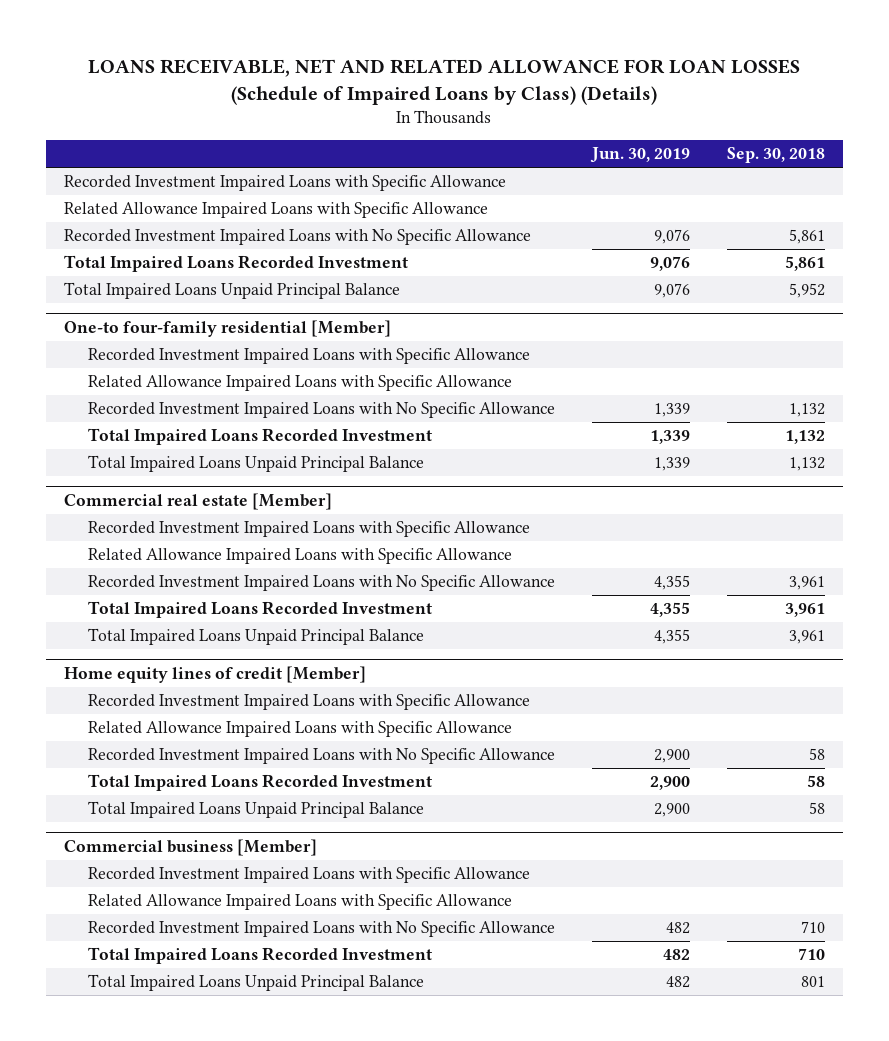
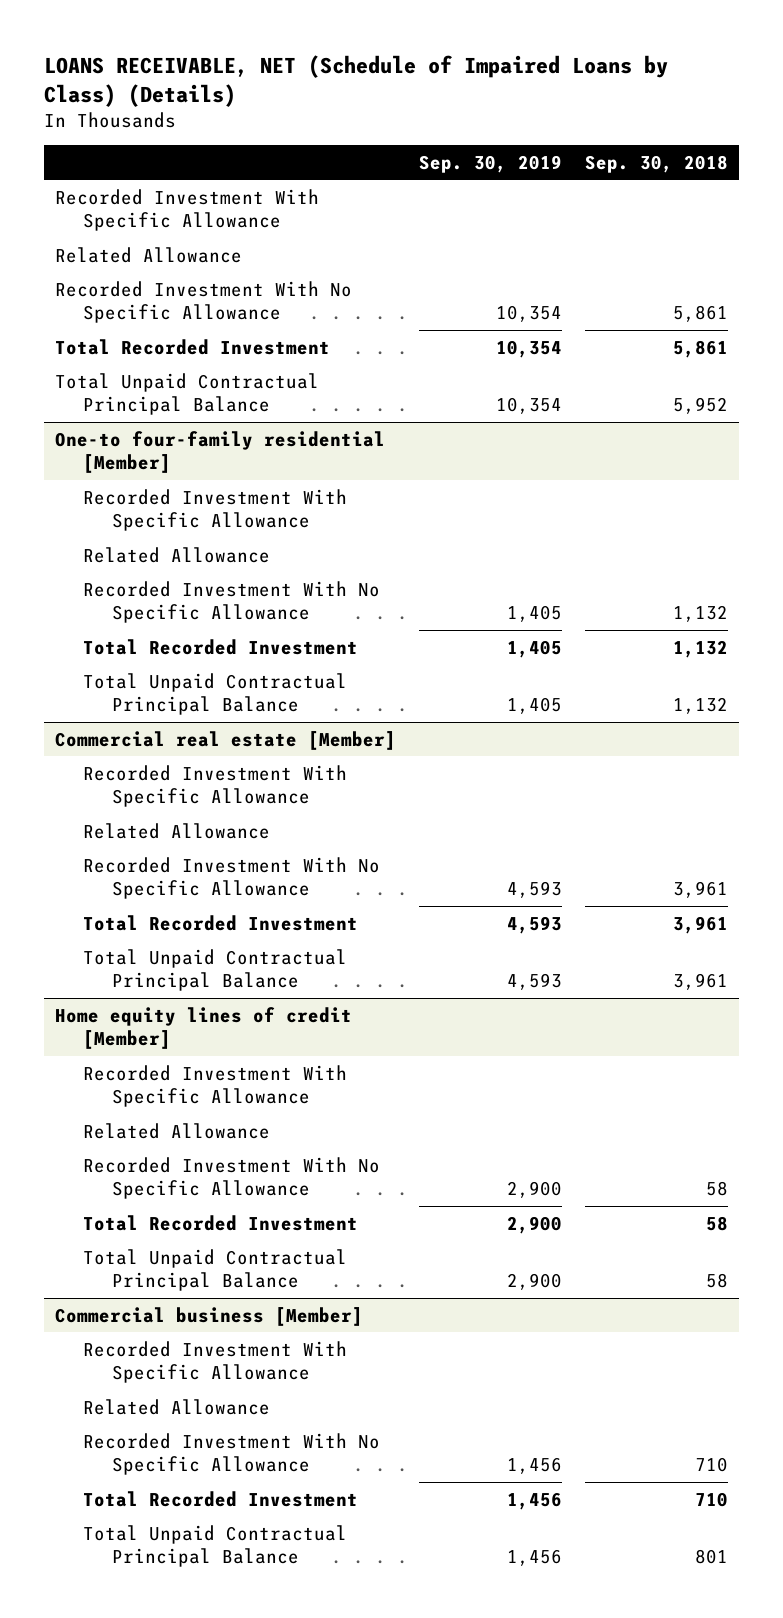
- LOANS RECEIVABLE, NET AND RELATED ALLOWANCE FOR LOAN LOSSES (Schedule of Impaired Loans by Class) (Details)
+ LOANS RECEIVABLE, NET (Schedule of Impaired Loans by Class) (Details)
- | Jun. 30, 2019 | Sep. 30, 2018
+ | Sep. 30, 2019 | Sep. 30, 2018
- Recorded Investment Impaired Loans with Specific Allowance
- Related Allowance Impaired Loans with Specific Allowance
- Recorded Investment Impaired Loans with No Specific Allowance | 9,076 | 5,861
- Total Impaired Loans Recorded Investment | 9,076 | 5,861
- Total Impaired Loans Unpaid Principal Balance | 9,076 | 5,952
+ Recorded Investment With Specific Allowance
+ Related Allowance
+ Recorded Investment With No Specific Allowance | 10,354 | 5,861
+ Total Recorded Investment | 10,354 | 5,861
+ Total Unpaid Contractual Principal Balance | 10,354 | 5,952
@ One-to four-family residential [Member]
- Recorded Investment Impaired Loans with Specific Allowance
- Related Allowance Impaired Loans with Specific Allowance
- Recorded Investment Impaired Loans with No Specific Allowance | 1,339 | 1,132
- Total Impaired Loans Recorded Investment | 1,339 | 1,132
- Total Impaired Loans Unpaid Principal Balance | 1,339 | 1,132
+ Recorded Investment With Specific Allowance
+ Related Allowance
+ Recorded Investment With No Specific Allowance | 1,405 | 1,132
+ Total Recorded Investment | 1,405 | 1,132
+ Total Unpaid Contractual Principal Balance | 1,405 | 1,132
@ Commercial real estate [Member]
- Recorded Investment Impaired Loans with Specific Allowance
- Related Allowance Impaired Loans with Specific Allowance
- Recorded Investment Impaired Loans with No Specific Allowance | 4,355 | 3,961
- Total Impaired Loans Recorded Investment | 4,355 | 3,961
- Total Impaired Loans Unpaid Principal Balance | 4,355 | 3,961
+ Recorded Investment With Specific Allowance
+ Related Allowance
+ Recorded Investment With No Specific Allowance | 4,593 | 3,961
+ Total Recorded Investment | 4,593 | 3,961
+ Total Unpaid Contractual Principal Balance | 4,593 | 3,961
@ Home equity lines of credit [Member]
- Recorded Investment Impaired Loans with Specific Allowance
- Related Allowance Impaired Loans with Specific Allowance
- Recorded Investment Impaired Loans with No Specific Allowance | 2,900 | 58
- Total Impaired Loans Recorded Investment | 2,900 | 58
- Total Impaired Loans Unpaid Principal Balance | 2,900 | 58
+ Recorded Investment With Specific Allowance
+ Related Allowance
+ Recorded Investment With No Specific Allowance | 2,900 | 58
+ Total Recorded Investment | 2,900 | 58
+ Total Unpaid Contractual Principal Balance | 2,900 | 58
@ Commercial business [Member]
- Recorded Investment Impaired Loans with Specific Allowance
- Related Allowance Impaired Loans with Specific Allowance
- Recorded Investment Impaired Loans with No Specific Allowance | 482 | 710
- Total Impaired Loans Recorded Investment | 482 | 710
- Total Impaired Loans Unpaid Principal Balance | 482 | 801
+ Recorded Investment With Specific Allowance
+ Related Allowance
+ Recorded Investment With No Specific Allowance | 1,456 | 710
+ Total Recorded Investment | 1,456 | 710
+ Total Unpaid Contractual Principal Balance | 1,456 | 801

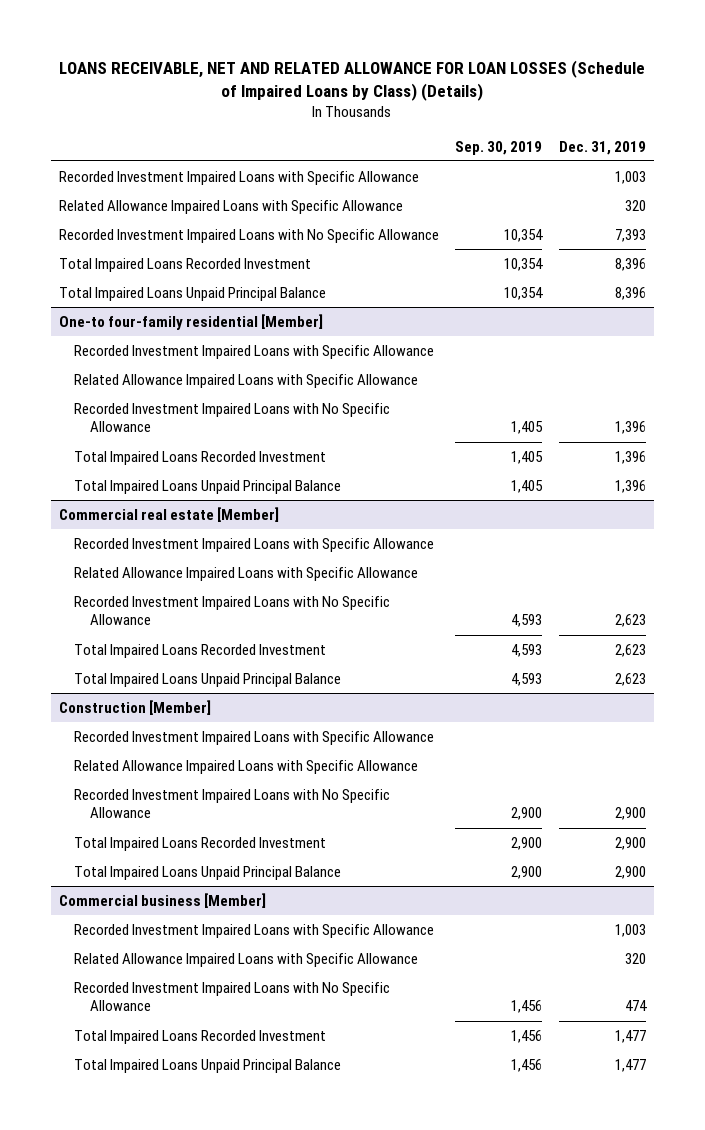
- LOANS RECEIVABLE, NET (Schedule of Impaired Loans by Class) (Details)
+ LOANS RECEIVABLE, NET AND RELATED ALLOWANCE FOR LOAN LOSSES (Schedule of Impaired Loans by Class) (Details)
- | Sep. 30, 2019 | Sep. 30, 2018
+ | Sep. 30, 2019 | Dec. 31, 2019
- Recorded Investment With Specific Allowance
- Related Allowance
- Recorded Investment With No Specific Allowance | 10,354 | 5,861
- Total Recorded Investment | 10,354 | 5,861
- Total Unpaid Contractual Principal Balance | 10,354 | 5,952
+ Recorded Investment Impaired Loans with Specific Allowance | | 1,003
+ Related Allowance Impaired Loans with Specific Allowance | | 320
+ Recorded Investment Impaired Loans with No Specific Allowance | 10,354 | 7,393
+ Total Impaired Loans Recorded Investment | 10,354 | 8,396
+ Total Impaired Loans Unpaid Principal Balance | 10,354 | 8,396
@ One-to four-family residential [Member]
- Recorded Investment With Specific Allowance
- Related Allowance
- Recorded Investment With No Specific Allowance | 1,405 | 1,132
- Total Recorded Investment | 1,405 | 1,132
- Total Unpaid Contractual Principal Balance | 1,405 | 1,132
+ Recorded Investment Impaired Loans with Specific Allowance
+ Related Allowance Impaired Loans with Specific Allowance
+ Recorded Investment Impaired Loans with No Specific Allowance | 1,405 | 1,396
+ Total Impaired Loans Recorded Investment | 1,405 | 1,396
+ Total Impaired Loans Unpaid Principal Balance | 1,405 | 1,396
@ Commercial real estate [Member]
- Recorded Investment With Specific Allowance
- Related Allowance
- Recorded Investment With No Specific Allowance | 4,593 | 3,961
- Total Recorded Investment | 4,593 | 3,961
- Total Unpaid Contractual Principal Balance | 4,593 | 3,961
- Home equity lines of credit [Member]
- Recorded Investment With Specific Allowance
- Related Allowance
- Recorded Investment With No Specific Allowance | 2,900 | 58
- Total Recorded Investment | 2,900 | 58
- Total Unpaid Contractual Principal Balance | 2,900 | 58
@ Commercial real estate [Member]
+ Recorded Investment Impaired Loans with Specific Allowance
+ Related Allowance Impaired Loans with Specific Allowance
+ Recorded Investment Impaired Loans with No Specific Allowance | 4,593 | 2,623
+ Total Impaired Loans Recorded Investment | 4,593 | 2,623
+ Total Impaired Loans Unpaid Principal Balance | 4,593 | 2,623
+ Construction [Member]
+ Recorded Investment Impaired Loans with Specific Allowance
+ Related Allowance Impaired Loans with Specific Allowance
+ Recorded Investment Impaired Loans with No Specific Allowance | 2,900 | 2,900
+ Total Impaired Loans Recorded Investment | 2,900 | 2,900
+ Total Impaired Loans Unpaid Principal Balance | 2,900 | 2,900
@ Commercial business [Member]
- Recorded Investment With Specific Allowance
- Related Allowance
- Recorded Investment With No Specific Allowance | 1,456 | 710
- Total Recorded Investment | 1,456 | 710
- Total Unpaid Contractual Principal Balance | 1,456 | 801
+ Recorded Investment Impaired Loans with Specific Allowance | | 1,003
+ Related Allowance Impaired Loans with Specific Allowance | | 320
+ Recorded Investment Impaired Loans with No Specific Allowance | 1,456 | 474
+ Total Impaired Loans Recorded Investment | 1,456 | 1,477
+ Total Impaired Loans Unpaid Principal Balance | 1,456 | 1,477

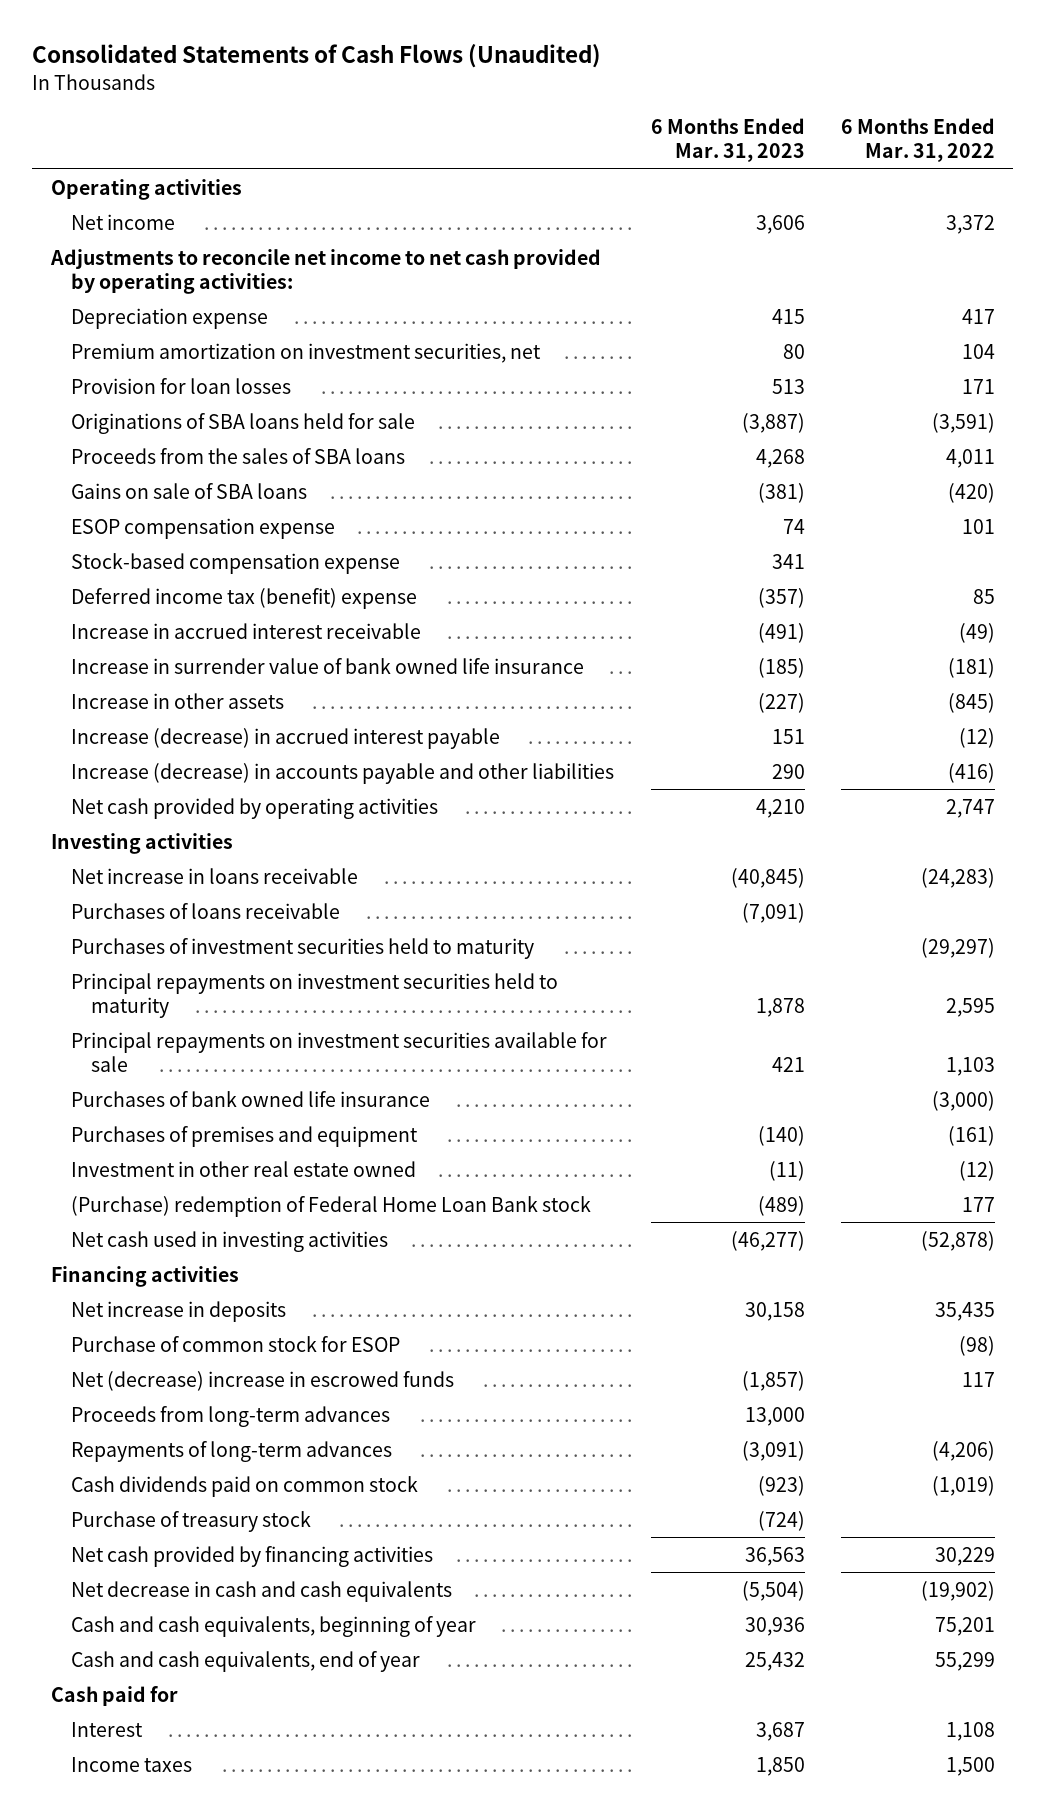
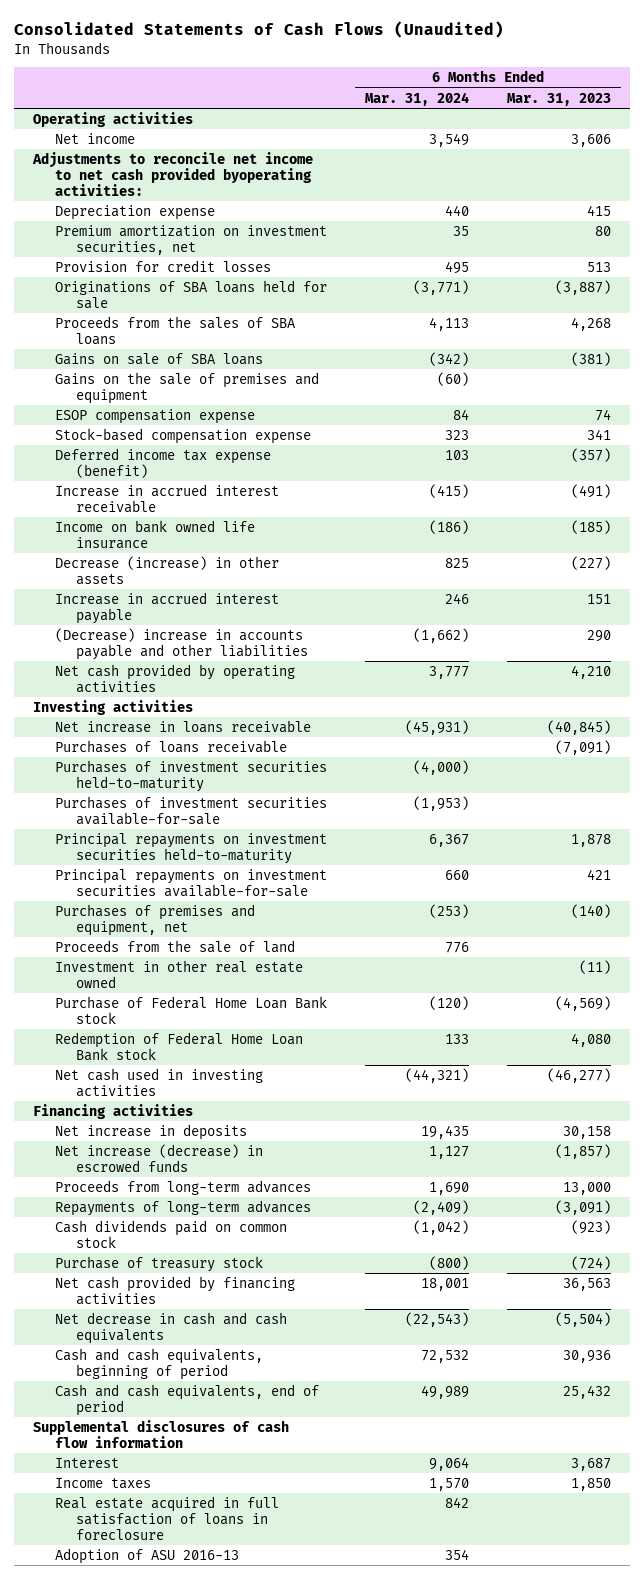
- | 6 Months Ended Mar. 31, 2023 | 6 Months Ended Mar. 31, 2022
+ | 6 Months Ended Mar. 31, 2024 | 6 Months Ended Mar. 31, 2023
- Adjustments to reconcile net income to net cash provided by operating activities:
+ Adjustments to reconcile net income to net cash provided byoperating activities:
- Provision for loan losses | 513 | 171
+ Provision for credit losses | 495 | 513
+ Gains on the sale of premises and equipment | (60) |
- Deferred income tax (benefit) expense | (357) | 85
+ Deferred income tax expense (benefit) | 103 | (357)
- Increase in surrender value of bank owned life insurance | (185) | (181)
- Increase in other assets | (227) | (845)
- Increase (decrease) in accrued interest payable | 151 | (12)
- Increase (decrease) in accounts payable and other liabilities | 290 | (416)
+ Income on bank owned life insurance | (186) | (185)
+ Decrease (increase) in other assets | 825 | (227)
+ Increase in accrued interest payable | 246 | 151
+ (Decrease) increase in accounts payable and other liabilities | (1,662) | 290
- Purchases of investment securities held to maturity | | (29,297)
- Principal repayments on investment securities held to maturity | 1,878 | 2,595
- Principal repayments on investment securities available for sale | 421 | 1,103
- Purchases of bank owned life insurance | | (3,000)
- Purchases of premises and equipment | (140) | (161)
+ Purchases of investment securities held-to-maturity | (4,000) |
+ Purchases of investment securities available-for-sale | (1,953) |
+ Principal repayments on investment securities held-to-maturity | 6,367 | 1,878
+ Principal repayments on investment securities available-for-sale | 660 | 421
+ Purchases of premises and equipment, net | (253) | (140)
+ Proceeds from the sale of land | 776 |
- (Purchase) redemption of Federal Home Loan Bank stock | (489) | 177
+ Purchase of Federal Home Loan Bank stock | (120) | (4,569)
+ Redemption of Federal Home Loan Bank stock | 133 | 4,080
- Purchase of common stock for ESOP | | (98)
- Net (decrease) increase in escrowed funds | (1,857) | 117
+ Net increase (decrease) in escrowed funds | 1,127 | (1,857)
- Cash and cash equivalents, beginning of year | 30,936 | 75,201
- Cash and cash equivalents, end of year | 25,432 | 55,299
- Cash paid for
+ Cash and cash equivalents, beginning of period | 72,532 | 30,936
+ Cash and cash equivalents, end of period | 49,989 | 25,432
+ Supplemental disclosures of cash flow information
+ Real estate acquired in full satisfaction of loans in foreclosure | 842 |
+ Adoption of ASU 2016-13 | 354 |

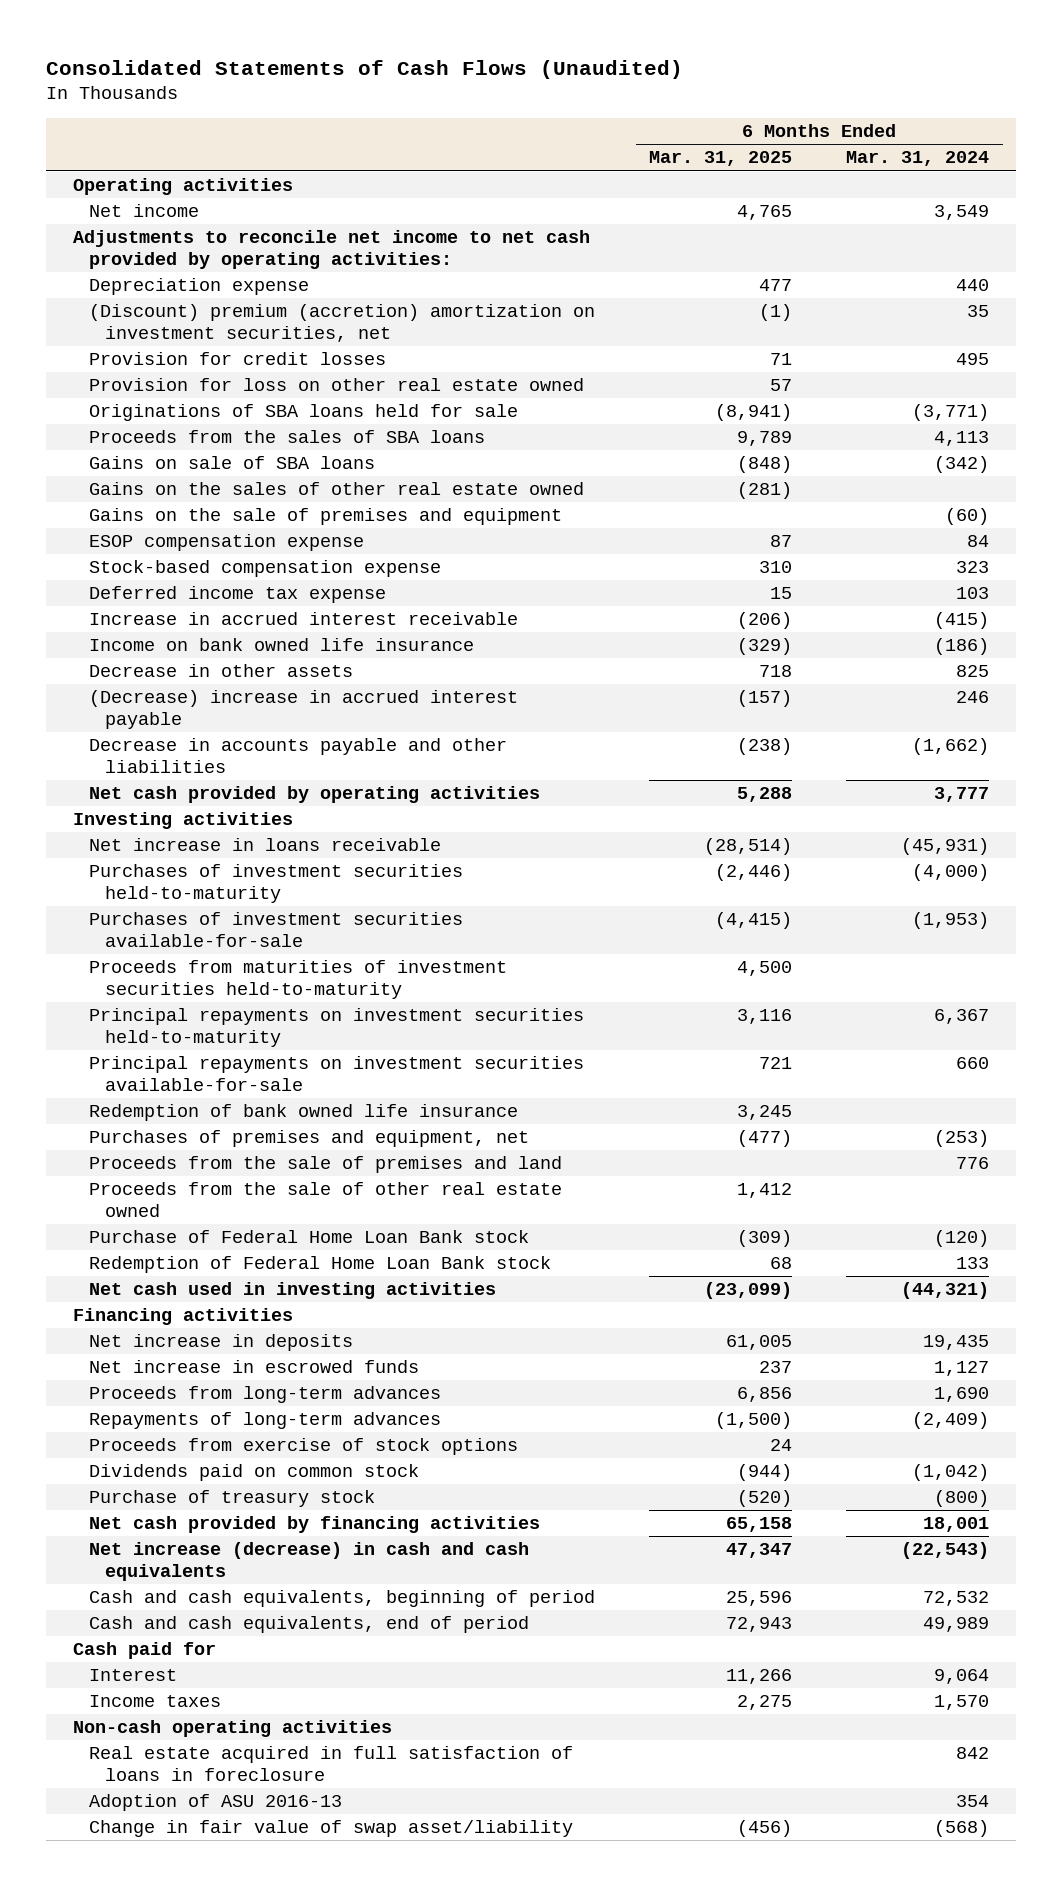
- | 6 Months Ended Mar. 31, 2024 | 6 Months Ended Mar. 31, 2023
+ | 6 Months Ended Mar. 31, 2025 | 6 Months Ended Mar. 31, 2024
- Adjustments to reconcile net income to net cash provided byoperating activities:
+ Adjustments to reconcile net income to net cash provided by operating activities:
- Premium amortization on investment securities, net | 35 | 80
+ (Discount) premium (accretion) amortization on investment securities, net | (1) | 35
+ Provision for loss on other real estate owned | 57 |
+ Gains on the sales of other real estate owned | (281) |
- Deferred income tax expense (benefit) | 103 | (357)
+ Deferred income tax expense | 15 | 103
- Decrease (increase) in other assets | 825 | (227)
- Increase in accrued interest payable | 246 | 151
- (Decrease) increase in accounts payable and other liabilities | (1,662) | 290
+ Decrease in other assets | 718 | 825
+ (Decrease) increase in accrued interest payable | (157) | 246
+ Decrease in accounts payable and other liabilities | (238) | (1,662)
- Purchases of loans receivable | | (7,091)
+ Proceeds from maturities of investment securities held-to-maturity | 4,500 |
+ Redemption of bank owned life insurance | 3,245 |
- Proceeds from the sale of land | 776 |
- Investment in other real estate owned | | (11)
+ Proceeds from the sale of premises and land | | 776
+ Proceeds from the sale of other real estate owned | 1,412 |
- Net increase (decrease) in escrowed funds | 1,127 | (1,857)
+ Net increase in escrowed funds | 237 | 1,127
- Cash dividends paid on common stock | (1,042) | (923)
+ Proceeds from exercise of stock options | 24 |
+ Dividends paid on common stock | (944) | (1,042)
- Net decrease in cash and cash equivalents | (22,543) | (5,504)
+ Net increase (decrease) in cash and cash equivalents | 47,347 | (22,543)
- Supplemental disclosures of cash flow information
+ Cash paid for
+ Non-cash operating activities
+ Change in fair value of swap asset/liability | (456) | (568)

